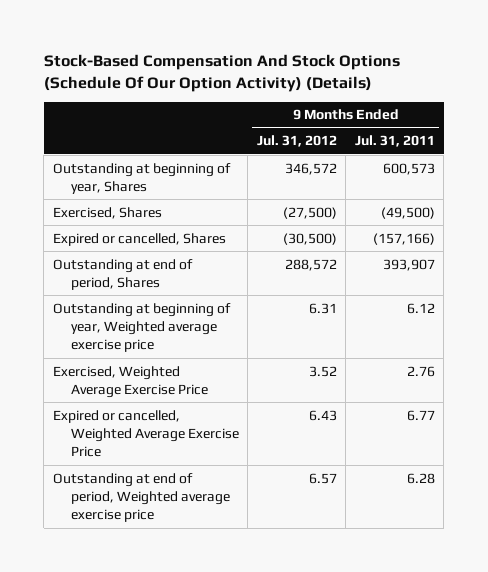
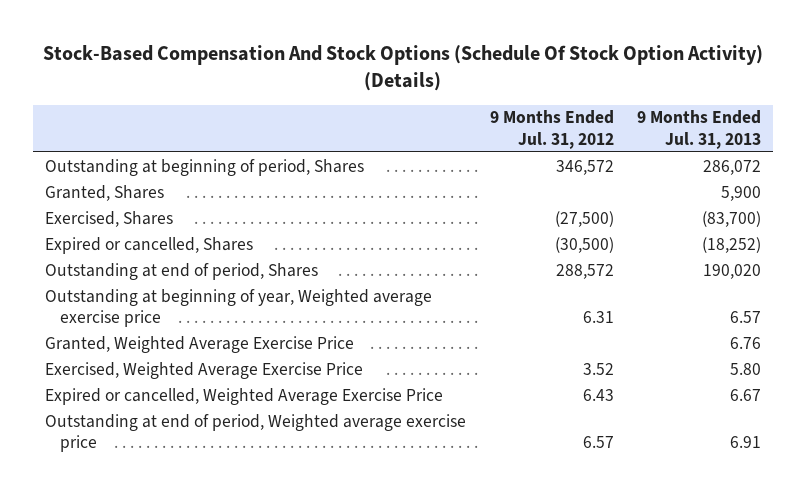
- Stock-Based Compensation And Stock Options (Schedule Of Our Option Activity) (Details)
+ Stock-Based Compensation And Stock Options (Schedule Of Stock Option Activity) (Details)
- | 9 Months Ended Jul. 31, 2012 | 9 Months Ended Jul. 31, 2011
+ | 9 Months Ended Jul. 31, 2012 | 9 Months Ended Jul. 31, 2013
- Outstanding at beginning of year, Shares | 346,572 | 600,573
+ Outstanding at beginning of period, Shares | 346,572 | 286,072
+ Granted, Shares | | 5,900
+ Granted, Weighted Average Exercise Price | | 6.76

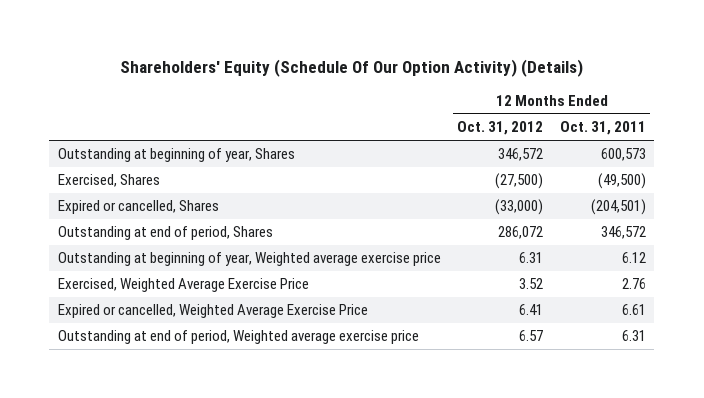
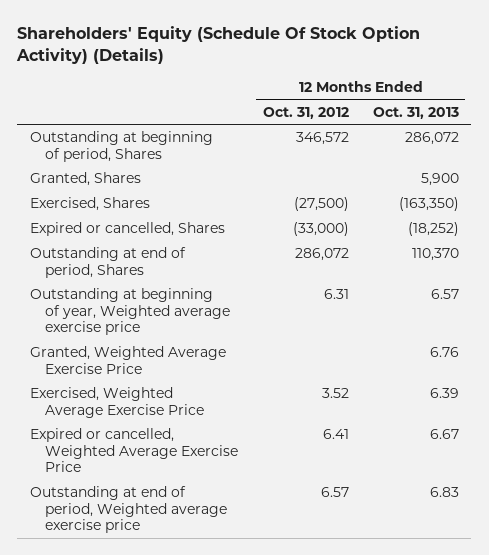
- Shareholders' Equity (Schedule Of Our Option Activity) (Details)
+ Shareholders' Equity (Schedule Of Stock Option Activity) (Details)
- | 12 Months Ended Oct. 31, 2012 | 12 Months Ended Oct. 31, 2011
+ | 12 Months Ended Oct. 31, 2012 | 12 Months Ended Oct. 31, 2013
- Outstanding at beginning of year, Shares | 346,572 | 600,573
+ Outstanding at beginning of period, Shares | 346,572 | 286,072
+ Granted, Shares | | 5,900
+ Granted, Weighted Average Exercise Price | | 6.76

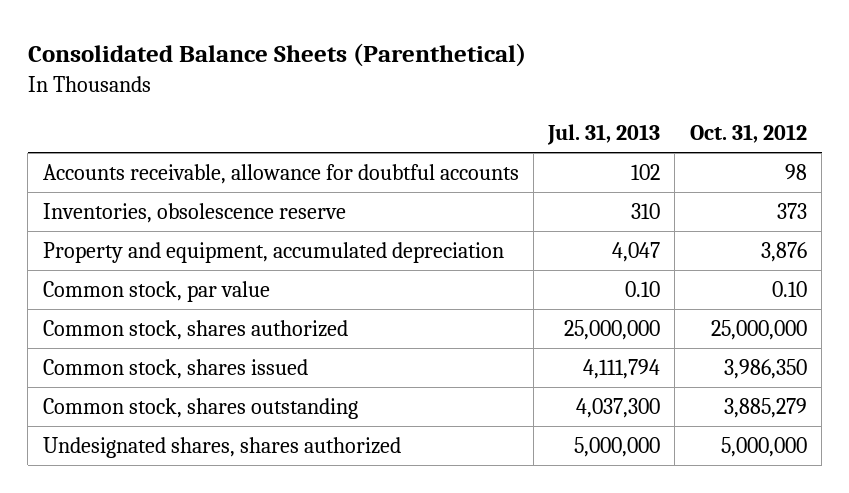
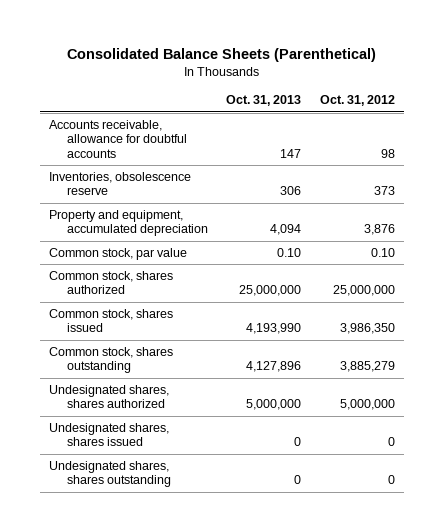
- | Jul. 31, 2013 | Oct. 31, 2012
+ | Oct. 31, 2013 | Oct. 31, 2012
+ Undesignated shares, shares issued | 0 | 0
+ Undesignated shares, shares outstanding | 0 | 0

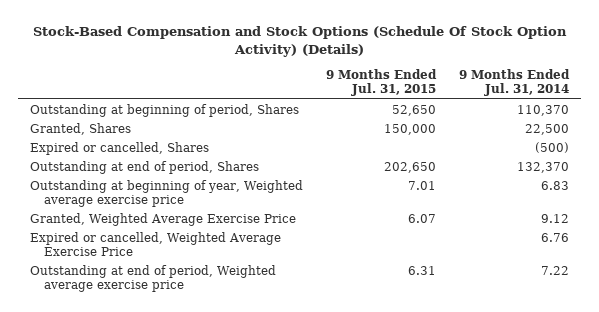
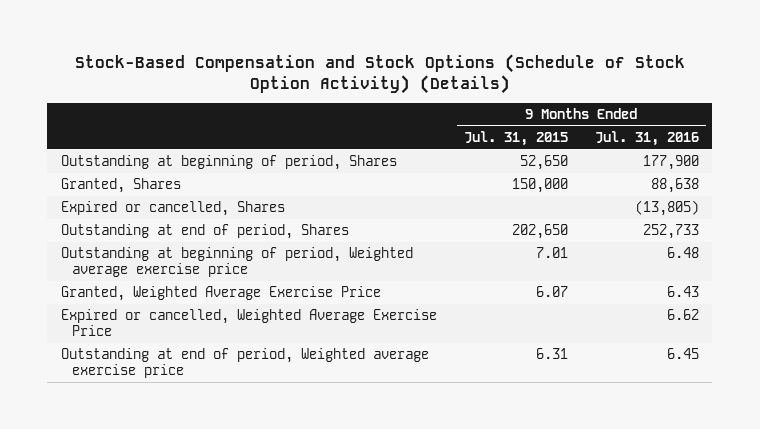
- Stock-Based Compensation and Stock Options (Schedule Of Stock Option Activity) (Details)
+ Stock-Based Compensation and Stock Options (Schedule of Stock Option Activity) (Details)
- | 9 Months Ended Jul. 31, 2015 | 9 Months Ended Jul. 31, 2014
+ | 9 Months Ended Jul. 31, 2015 | 9 Months Ended Jul. 31, 2016
- Outstanding at beginning of year, Weighted average exercise price | 7.01 | 6.83
+ Outstanding at beginning of period, Weighted average exercise price | 7.01 | 6.48

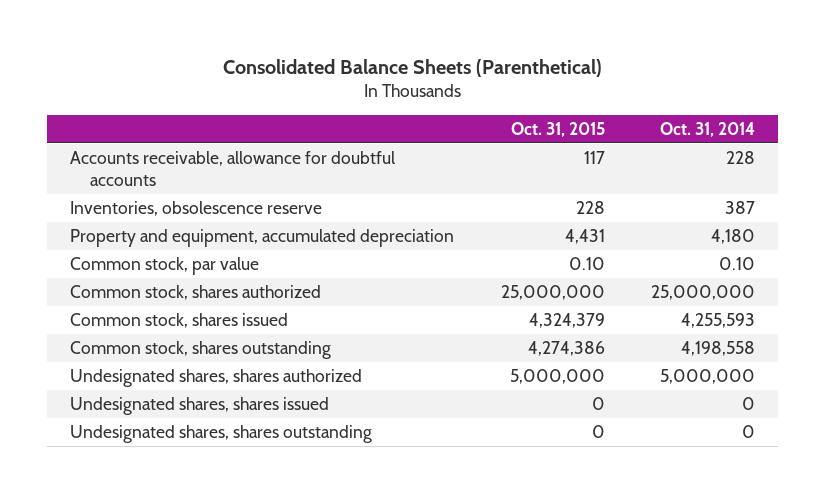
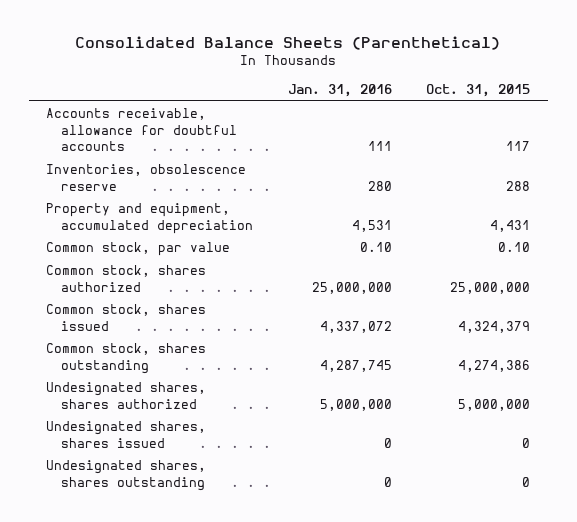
- | Oct. 31, 2015 | Oct. 31, 2014
+ | Jan. 31, 2016 | Oct. 31, 2015
- Inventories, obsolescence reserve | 228 | 387
+ Inventories, obsolescence reserve | 280 | 288

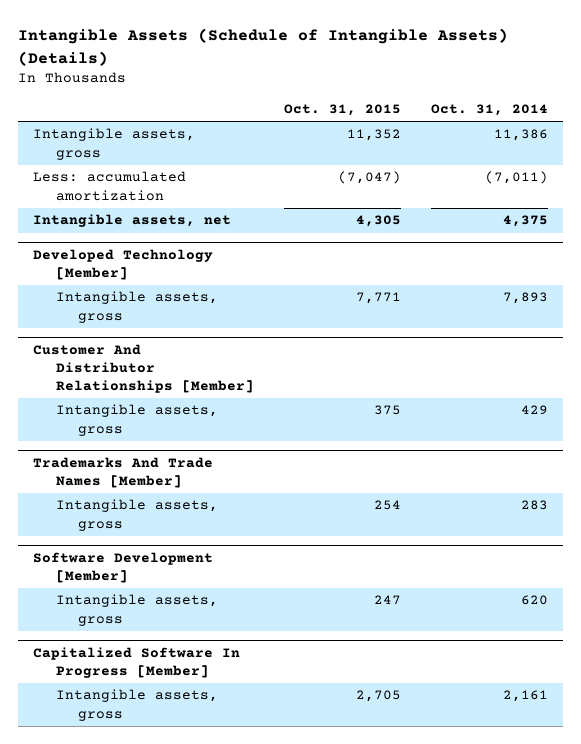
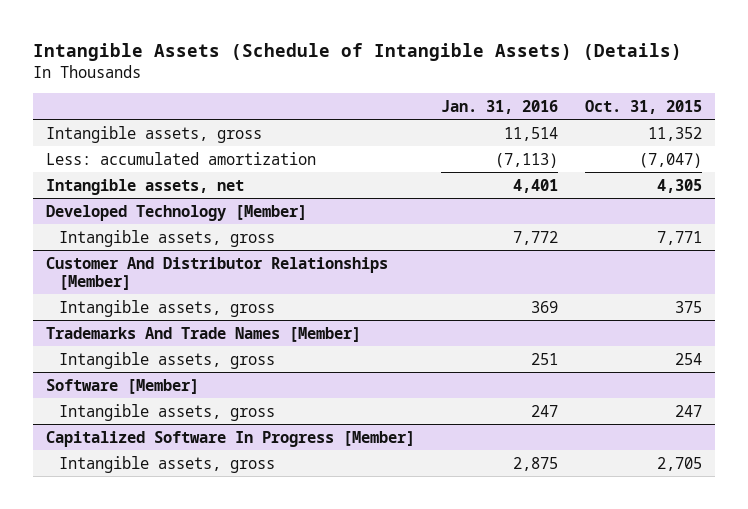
- | Oct. 31, 2015 | Oct. 31, 2014
+ | Jan. 31, 2016 | Oct. 31, 2015
- Software Development [Member]
+ Software [Member]

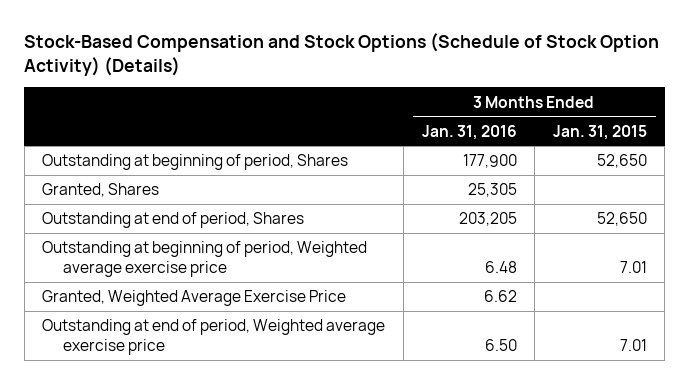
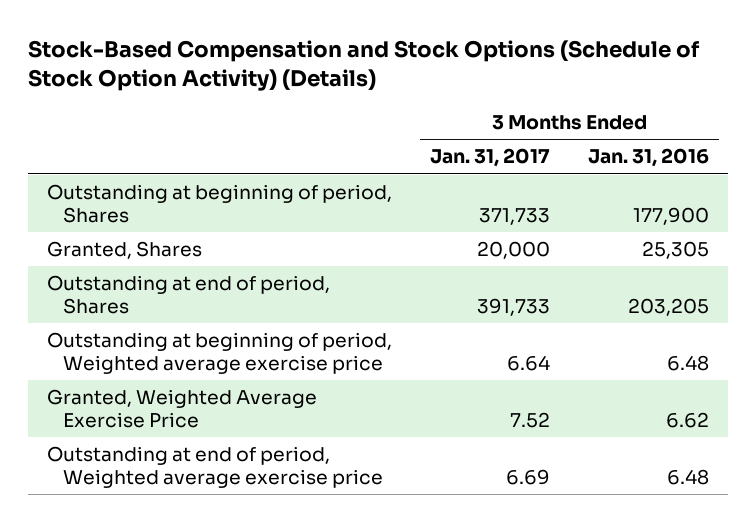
- | 3 Months Ended Jan. 31, 2016 | 3 Months Ended Jan. 31, 2015
+ | 3 Months Ended Jan. 31, 2017 | 3 Months Ended Jan. 31, 2016
- Outstanding at end of period, Weighted average exercise price | 6.50 | 7.01
+ Outstanding at end of period, Weighted average exercise price | 6.69 | 6.48

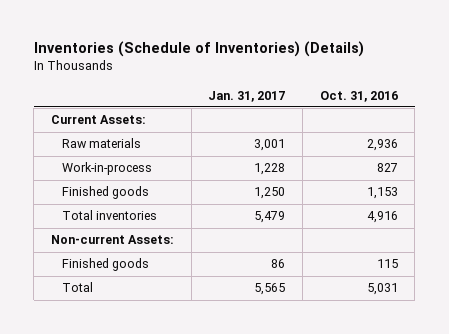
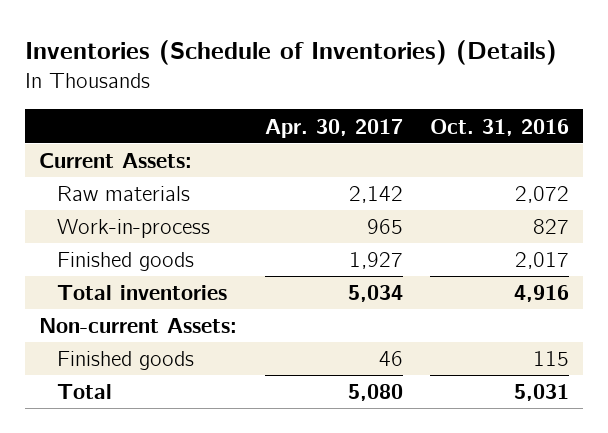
- | Jan. 31, 2017 | Oct. 31, 2016
+ | Apr. 30, 2017 | Oct. 31, 2016
- Raw materials | 3,001 | 2,936
+ Raw materials | 2,142 | 2,072
- Finished goods | 1,250 | 1,153
+ Finished goods | 1,927 | 2,017

